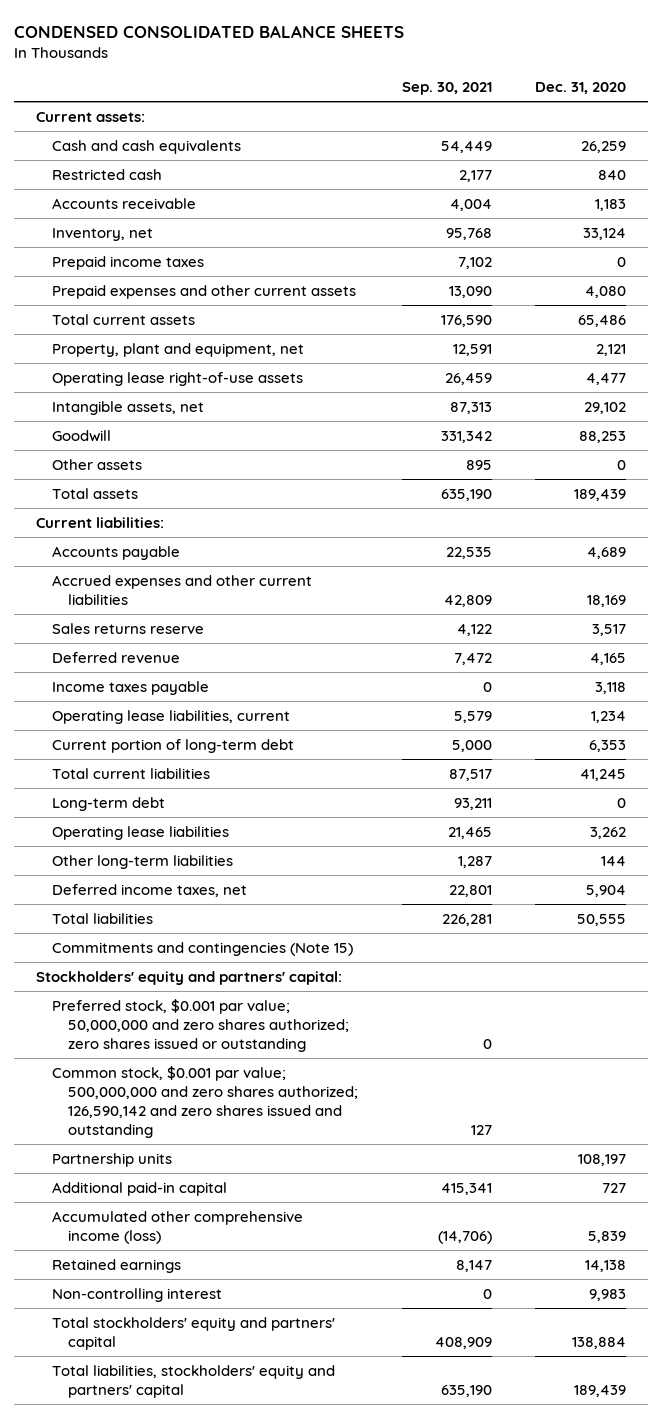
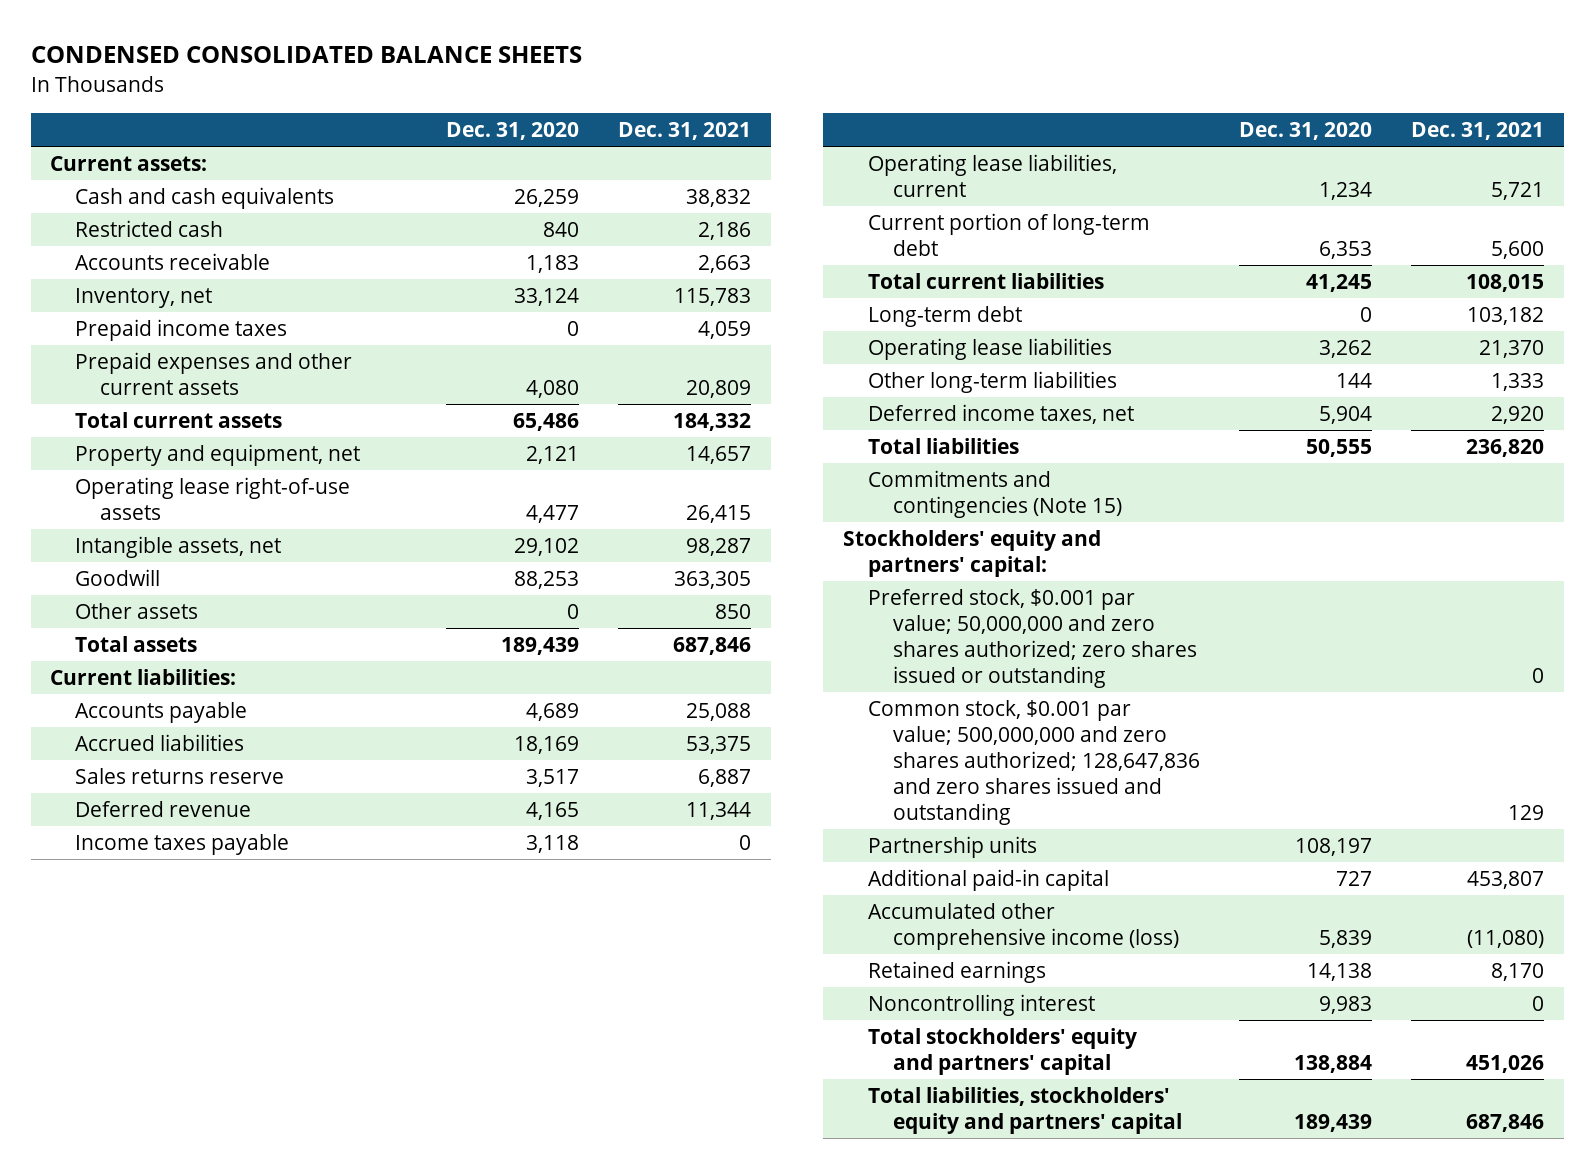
- | Sep. 30, 2021 | Dec. 31, 2020
+ | Dec. 31, 2020 | Dec. 31, 2021
- Property, plant and equipment, net | 12,591 | 2,121
+ Property and equipment, net | 2,121 | 14,657
- Accrued expenses and other current liabilities | 42,809 | 18,169
+ Accrued liabilities | 18,169 | 53,375
- Common stock, $0.001 par value; 500,000,000 and zero shares authorized; 126,590,142 and zero shares issued and outstanding | 127 |
+ Common stock, $0.001 par value; 500,000,000 and zero shares authorized; 128,647,836 and zero shares issued and outstanding | | 129
- Non-controlling interest | 0 | 9,983
+ Noncontrolling interest | 9,983 | 0

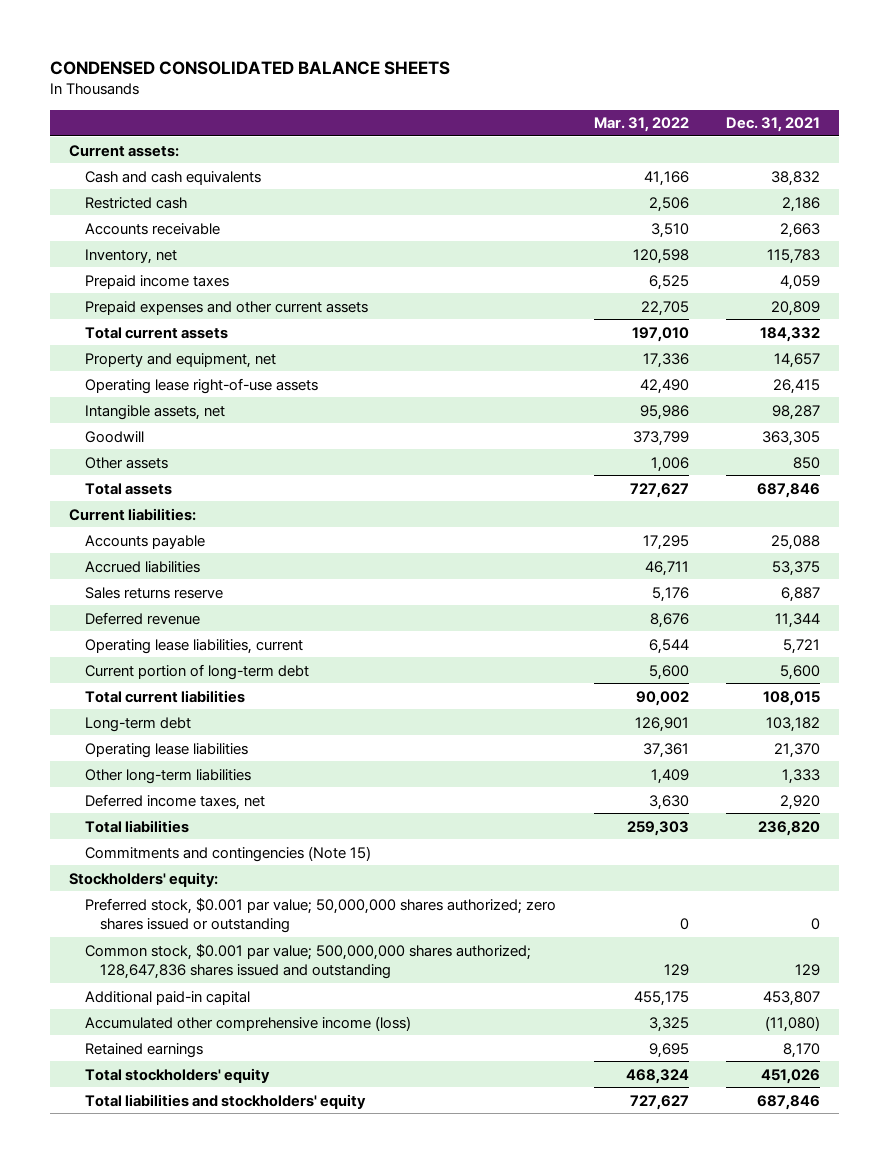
- | Dec. 31, 2020 | Dec. 31, 2021
+ | Mar. 31, 2022 | Dec. 31, 2021
- Income taxes payable | 3,118 | 0
- Stockholders' equity and partners' capital:
- Preferred stock, $0.001 par value; 50,000,000 and zero shares authorized; zero shares issued or outstanding | | 0
- Common stock, $0.001 par value; 500,000,000 and zero shares authorized; 128,647,836 and zero shares issued and outstanding | | 129
- Partnership units | 108,197 |
+ Stockholders' equity:
+ Preferred stock, $0.001 par value; 50,000,000 shares authorized; zero shares issued or outstanding | 0 | 0
+ Common stock, $0.001 par value; 500,000,000 shares authorized; 128,647,836 shares issued and outstanding | 129 | 129
- Noncontrolling interest | 9,983 | 0
- Total stockholders' equity and partners' capital | 138,884 | 451,026
- Total liabilities, stockholders' equity and partners' capital | 189,439 | 687,846
+ Total stockholders' equity | 468,324 | 451,026
+ Total liabilities and stockholders' equity | 727,627 | 687,846

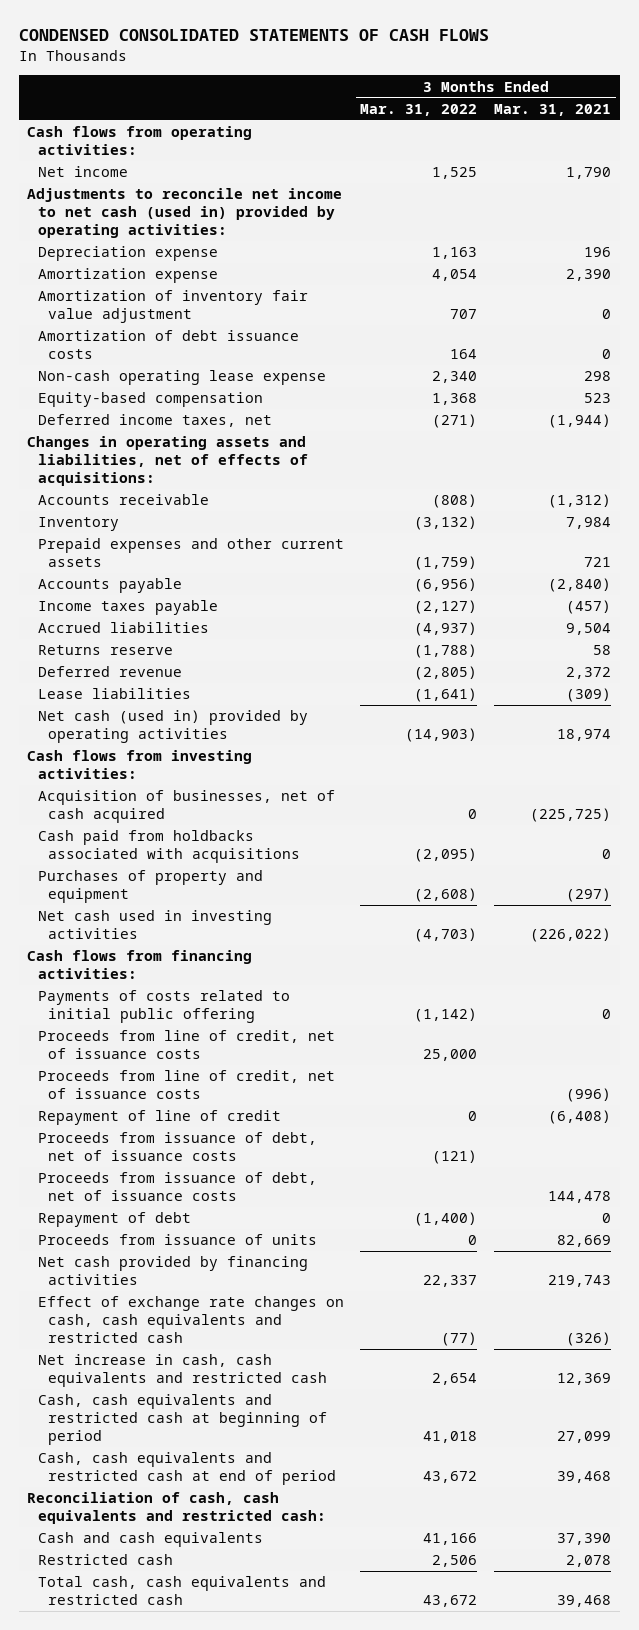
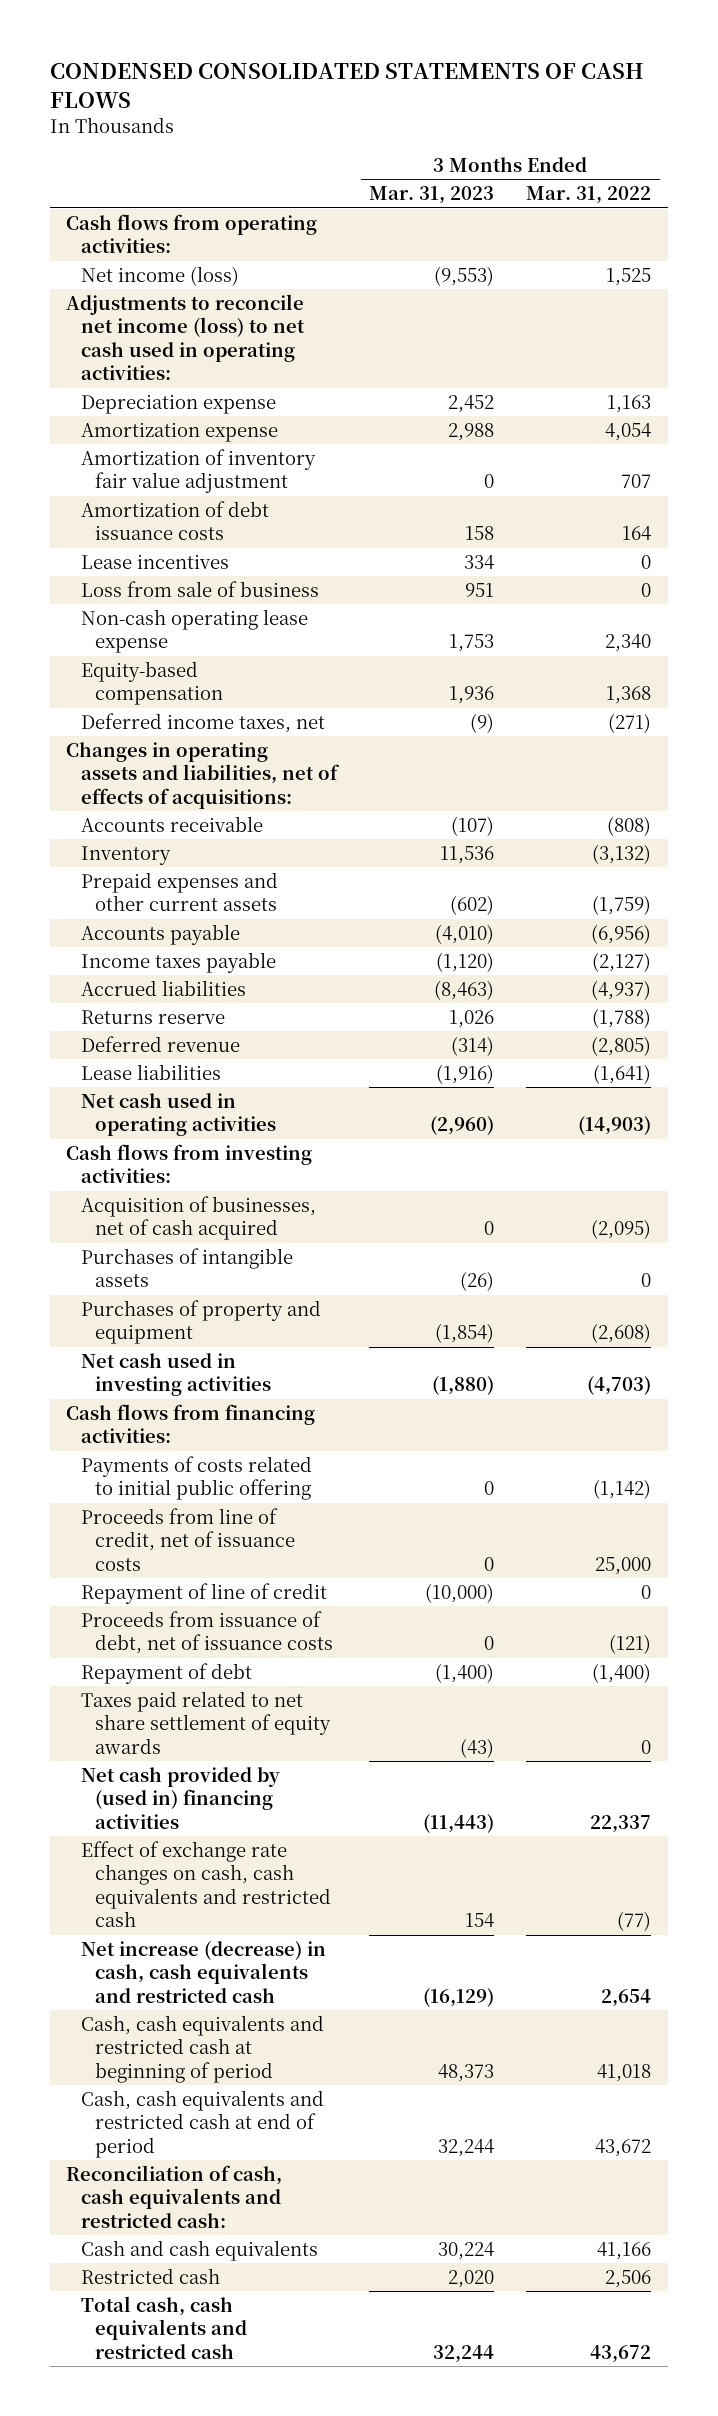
- | 3 Months Ended Mar. 31, 2022 | 3 Months Ended Mar. 31, 2021
+ | 3 Months Ended Mar. 31, 2023 | 3 Months Ended Mar. 31, 2022
- Net income | 1,525 | 1,790
- Adjustments to reconcile net income to net cash (used in) provided by operating activities:
+ Net income (loss) | (9,553) | 1,525
+ Adjustments to reconcile net income (loss) to net cash used in operating activities:
+ Lease incentives | 334 | 0
+ Loss from sale of business | 951 | 0
- Net cash (used in) provided by operating activities | (14,903) | 18,974
+ Net cash used in operating activities | (2,960) | (14,903)
- Acquisition of businesses, net of cash acquired | 0 | (225,725)
- Cash paid from holdbacks associated with acquisitions | (2,095) | 0
+ Acquisition of businesses, net of cash acquired | 0 | (2,095)
+ Purchases of intangible assets | (26) | 0
- Proceeds from line of credit, net of issuance costs | | (996)
- Proceeds from issuance of debt, net of issuance costs | | 144,478
- Proceeds from issuance of units | 0 | 82,669
- Net cash provided by financing activities | 22,337 | 219,743
+ Taxes paid related to net share settlement of equity awards | (43) | 0
+ Net cash provided by (used in) financing activities | (11,443) | 22,337
- Net increase in cash, cash equivalents and restricted cash | 2,654 | 12,369
+ Net increase (decrease) in cash, cash equivalents and restricted cash | (16,129) | 2,654

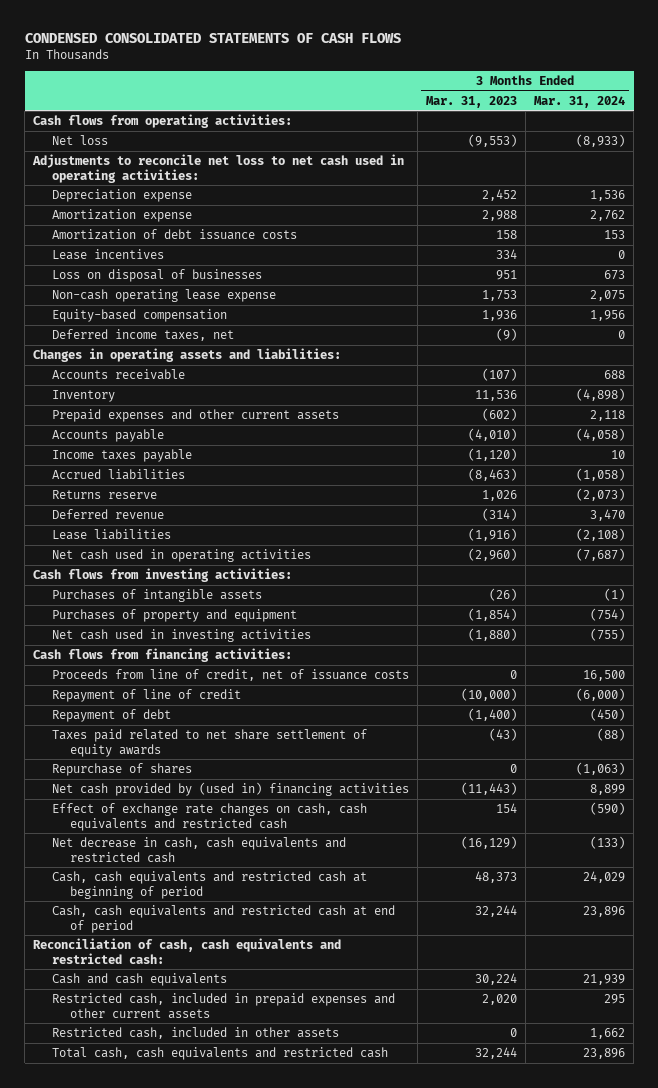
- | 3 Months Ended Mar. 31, 2023 | 3 Months Ended Mar. 31, 2022
+ | 3 Months Ended Mar. 31, 2023 | 3 Months Ended Mar. 31, 2024
- Net income (loss) | (9,553) | 1,525
- Adjustments to reconcile net income (loss) to net cash used in operating activities:
+ Net loss | (9,553) | (8,933)
+ Adjustments to reconcile net loss to net cash used in operating activities:
- Amortization of inventory fair value adjustment | 0 | 707
- Loss from sale of business | 951 | 0
+ Loss on disposal of businesses | 951 | 673
- Changes in operating assets and liabilities, net of effects of acquisitions:
+ Changes in operating assets and liabilities:
- Acquisition of businesses, net of cash acquired | 0 | (2,095)
- Payments of costs related to initial public offering | 0 | (1,142)
- Proceeds from issuance of debt, net of issuance costs | 0 | (121)
+ Repurchase of shares | 0 | (1,063)
- Net increase (decrease) in cash, cash equivalents and restricted cash | (16,129) | 2,654
+ Net decrease in cash, cash equivalents and restricted cash | (16,129) | (133)
- Restricted cash | 2,020 | 2,506
+ Restricted cash, included in prepaid expenses and other current assets | 2,020 | 295
+ Restricted cash, included in other assets | 0 | 1,662

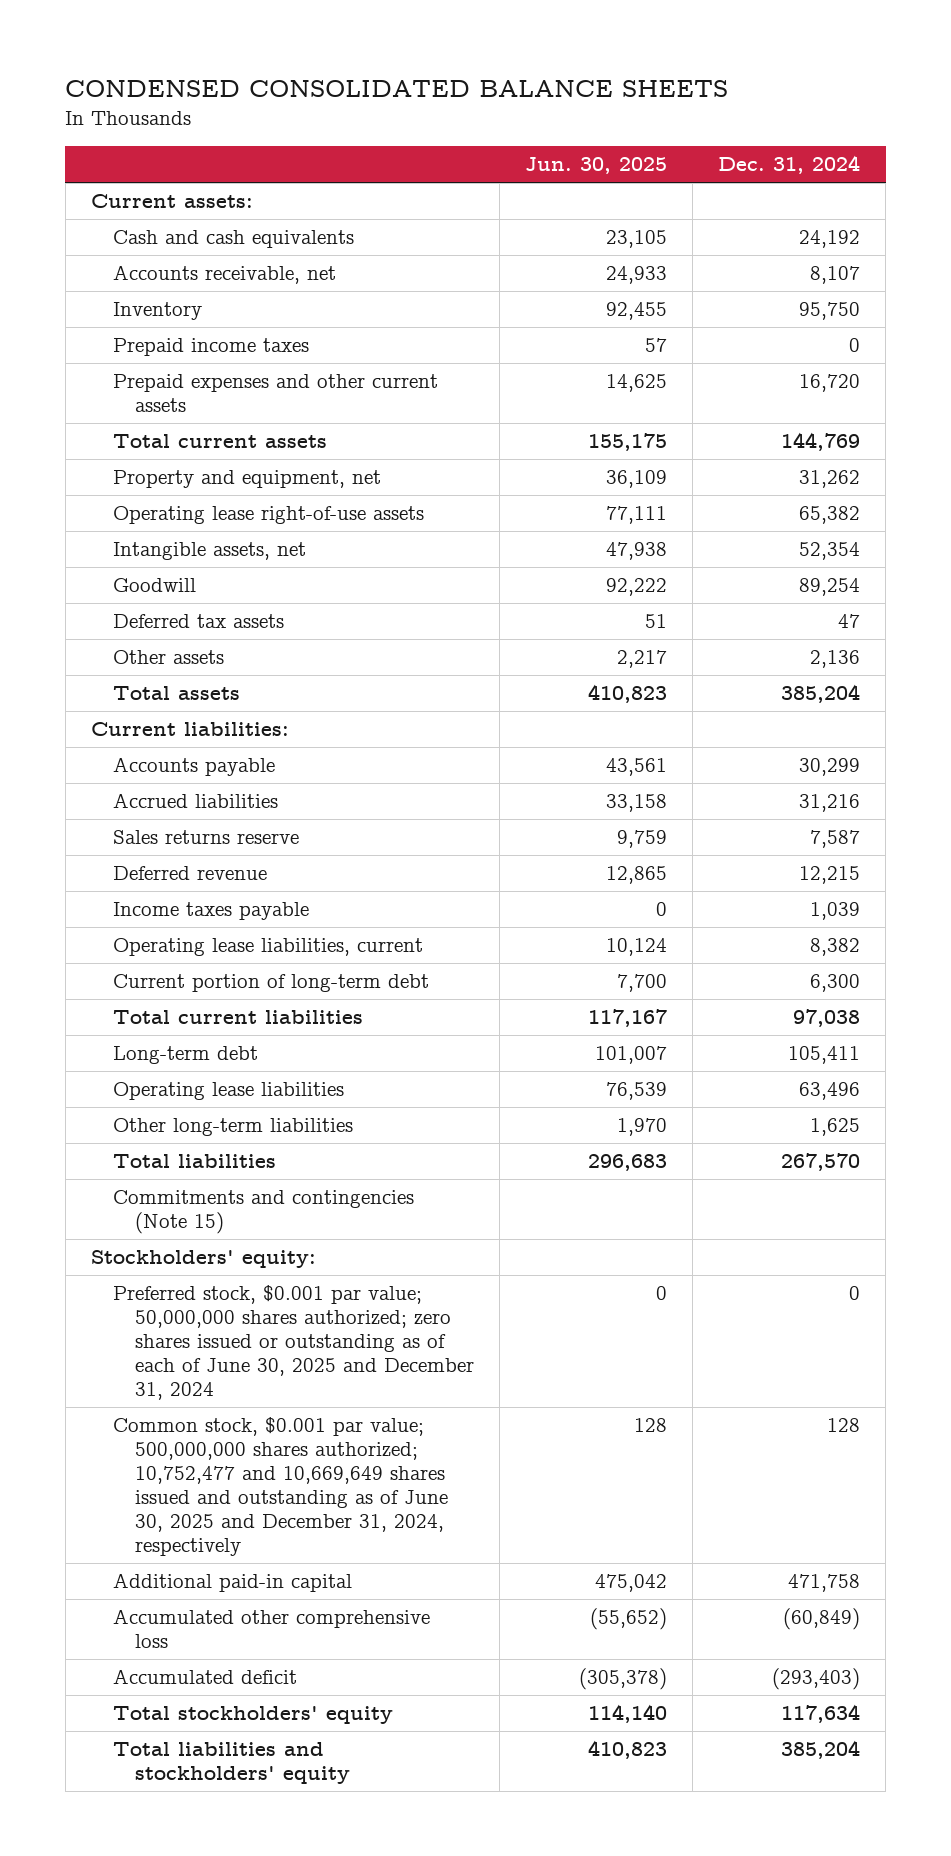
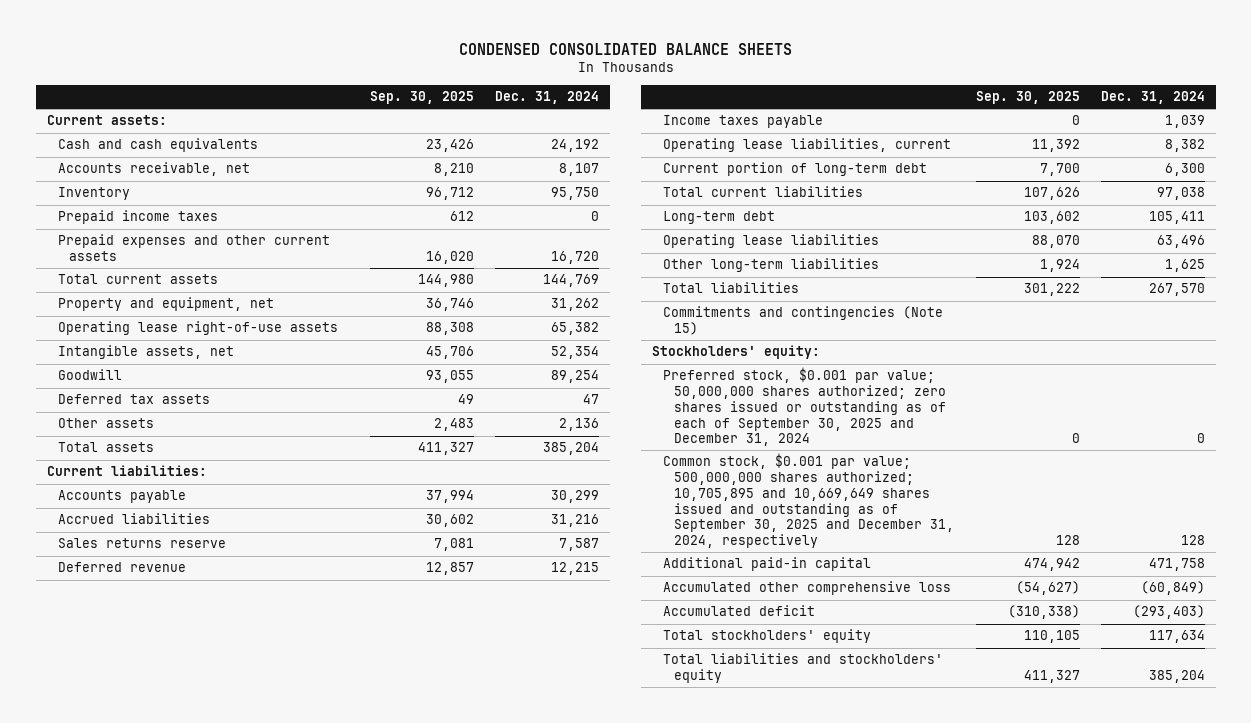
- | Jun. 30, 2025 | Dec. 31, 2024
+ | Sep. 30, 2025 | Dec. 31, 2024
- Preferred stock, $0.001 par value; 50,000,000 shares authorized; zero shares issued or outstanding as of each of June 30, 2025 and December 31, 2024 | 0 | 0
- Common stock, $0.001 par value; 500,000,000 shares authorized; 10,752,477 and 10,669,649 shares issued and outstanding as of June 30, 2025 and December 31, 2024, respectively | 128 | 128
+ Preferred stock, $0.001 par value; 50,000,000 shares authorized; zero shares issued or outstanding as of each of September 30, 2025 and December 31, 2024 | 0 | 0
+ Common stock, $0.001 par value; 500,000,000 shares authorized; 10,705,895 and 10,669,649 shares issued and outstanding as of September 30, 2025 and December 31, 2024, respectively | 128 | 128

